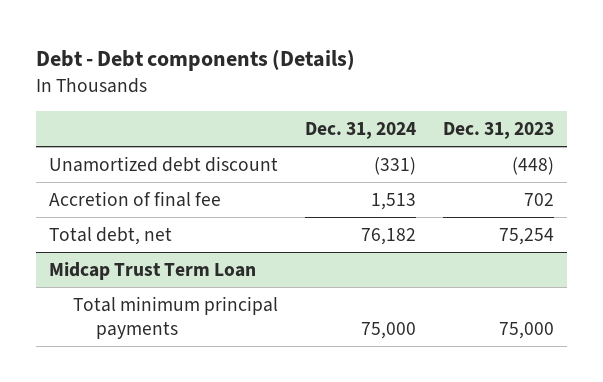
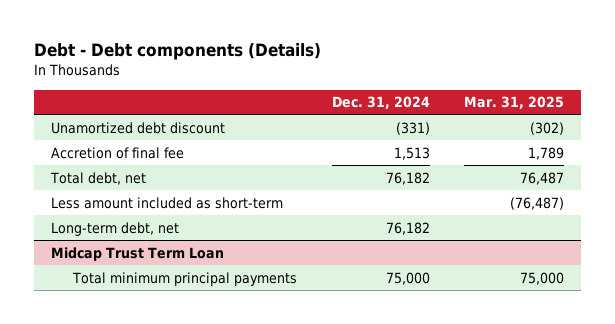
- | Dec. 31, 2024 | Dec. 31, 2023
+ | Dec. 31, 2024 | Mar. 31, 2025
+ Less amount included as short-term | | (76,487)
+ Long-term debt, net | 76,182 |

